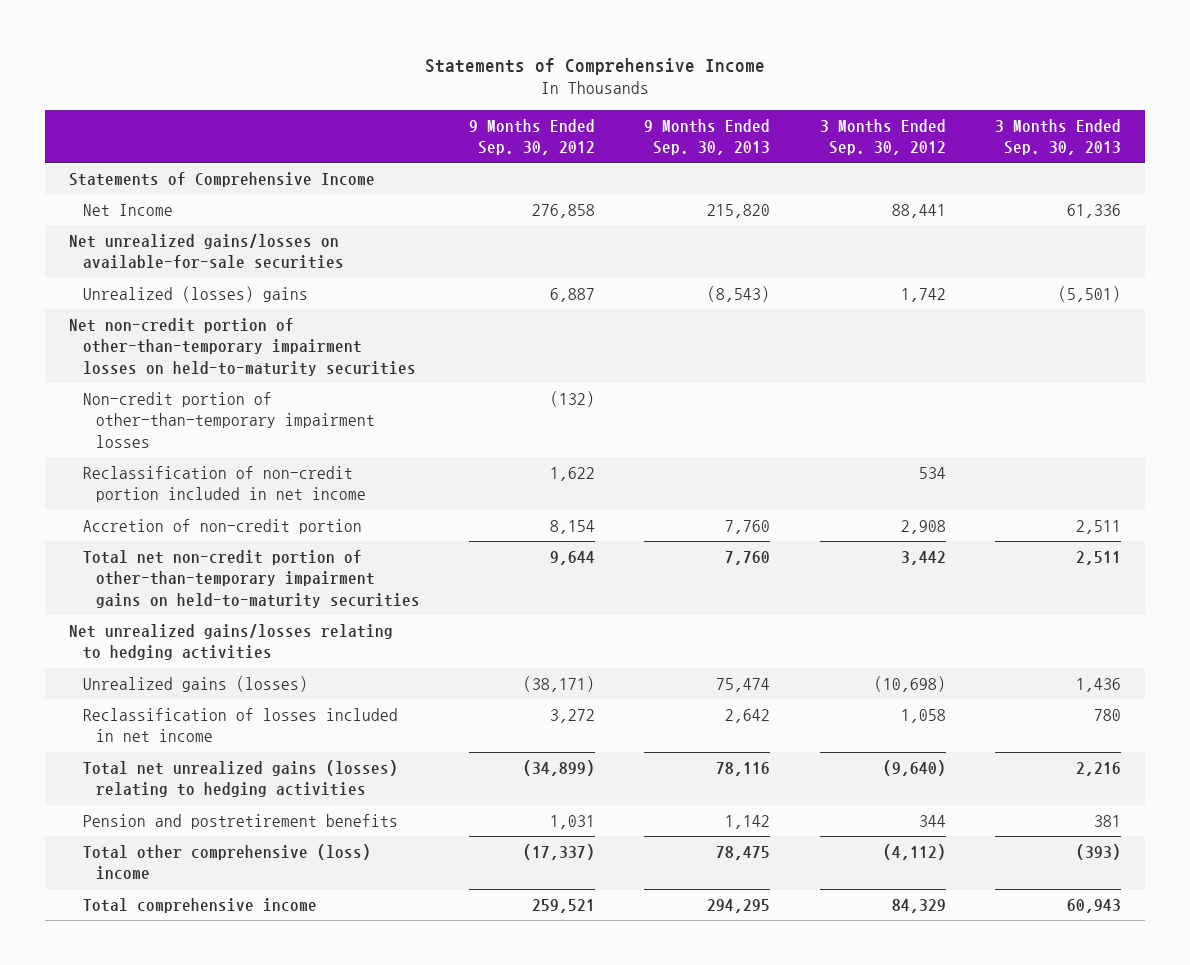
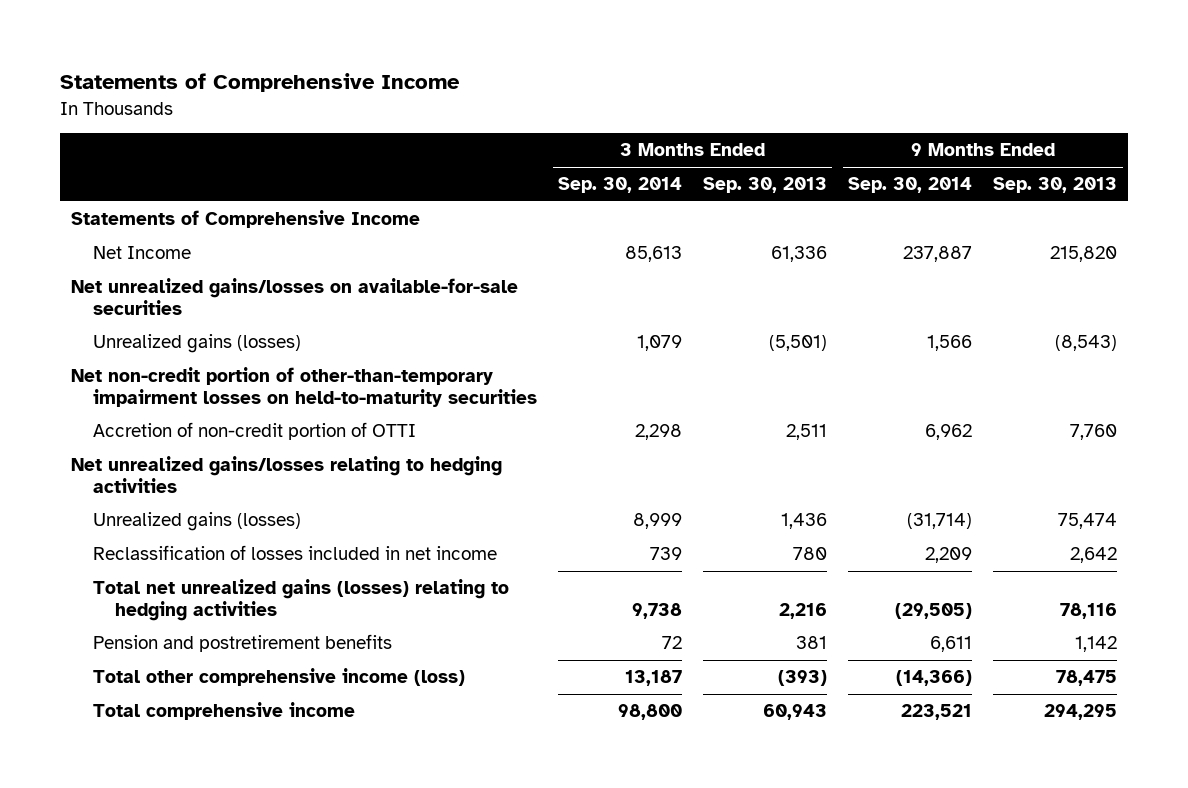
- | 9 Months Ended Sep. 30, 2012 | 9 Months Ended Sep. 30, 2013 | 3 Months Ended Sep. 30, 2012 | 3 Months Ended Sep. 30, 2013
+ | 3 Months Ended Sep. 30, 2014 | 3 Months Ended Sep. 30, 2013 | 9 Months Ended Sep. 30, 2014 | 9 Months Ended Sep. 30, 2013
- Unrealized (losses) gains | 6,887 | (8,543) | 1,742 | (5,501)
+ Unrealized gains (losses) | 1,079 | (5,501) | 1,566 | (8,543)
- Non-credit portion of other-than-temporary impairment losses | (132) | | |
- Reclassification of non-credit portion included in net income | 1,622 | | 534 |
- Accretion of non-credit portion | 8,154 | 7,760 | 2,908 | 2,511
- Total net non-credit portion of other-than-temporary impairment gains on held-to-maturity securities | 9,644 | 7,760 | 3,442 | 2,511
+ Accretion of non-credit portion of OTTI | 2,298 | 2,511 | 6,962 | 7,760
- Total other comprehensive (loss) income | (17,337) | 78,475 | (4,112) | (393)
+ Total other comprehensive income (loss) | 13,187 | (393) | (14,366) | 78,475

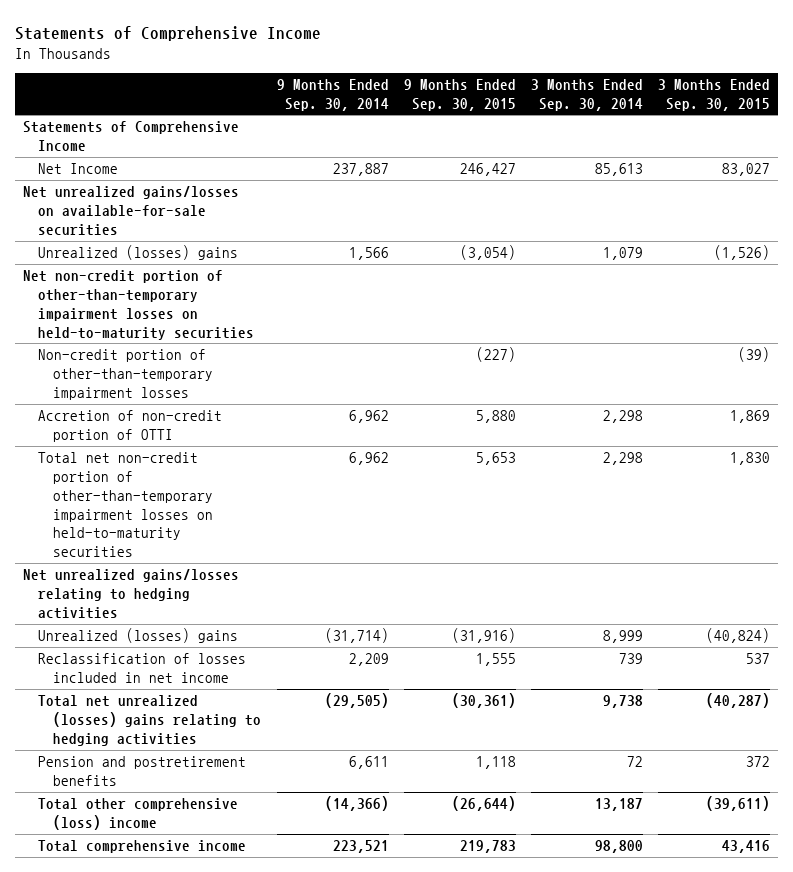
- | 3 Months Ended Sep. 30, 2014 | 3 Months Ended Sep. 30, 2013 | 9 Months Ended Sep. 30, 2014 | 9 Months Ended Sep. 30, 2013
+ | 9 Months Ended Sep. 30, 2014 | 9 Months Ended Sep. 30, 2015 | 3 Months Ended Sep. 30, 2014 | 3 Months Ended Sep. 30, 2015
- Unrealized gains (losses) | 1,079 | (5,501) | 1,566 | (8,543)
+ Unrealized (losses) gains | 1,566 | (3,054) | 1,079 | (1,526)
+ Non-credit portion of other-than-temporary impairment losses | | (227) | | (39)
+ Total net non-credit portion of other-than-temporary impairment losses on held-to-maturity securities | 6,962 | 5,653 | 2,298 | 1,830
- Unrealized gains (losses) | 8,999 | 1,436 | (31,714) | 75,474
+ Unrealized (losses) gains | (31,714) | (31,916) | 8,999 | (40,824)
- Total net unrealized gains (losses) relating to hedging activities | 9,738 | 2,216 | (29,505) | 78,116
+ Total net unrealized (losses) gains relating to hedging activities | (29,505) | (30,361) | 9,738 | (40,287)
- Total other comprehensive income (loss) | 13,187 | (393) | (14,366) | 78,475
+ Total other comprehensive (loss) income | (14,366) | (26,644) | 13,187 | (39,611)

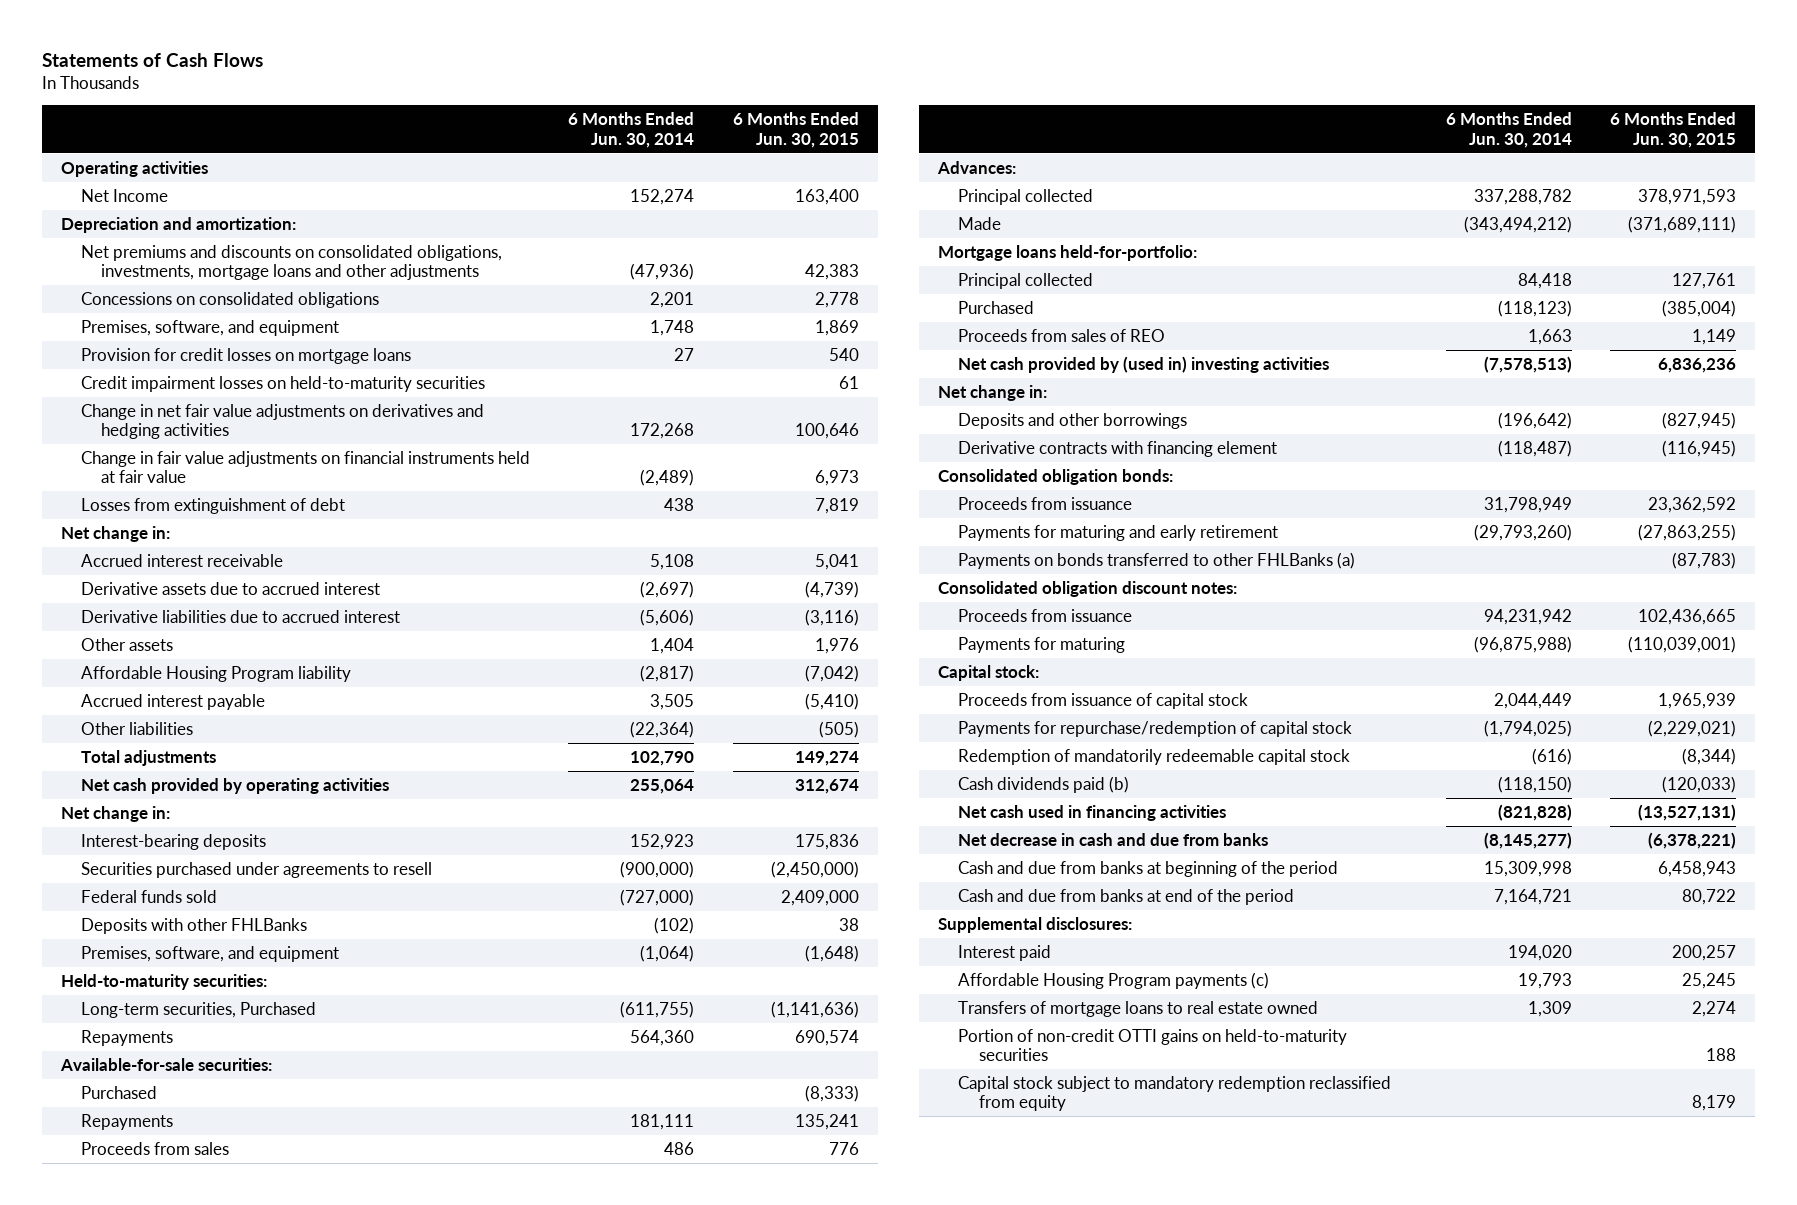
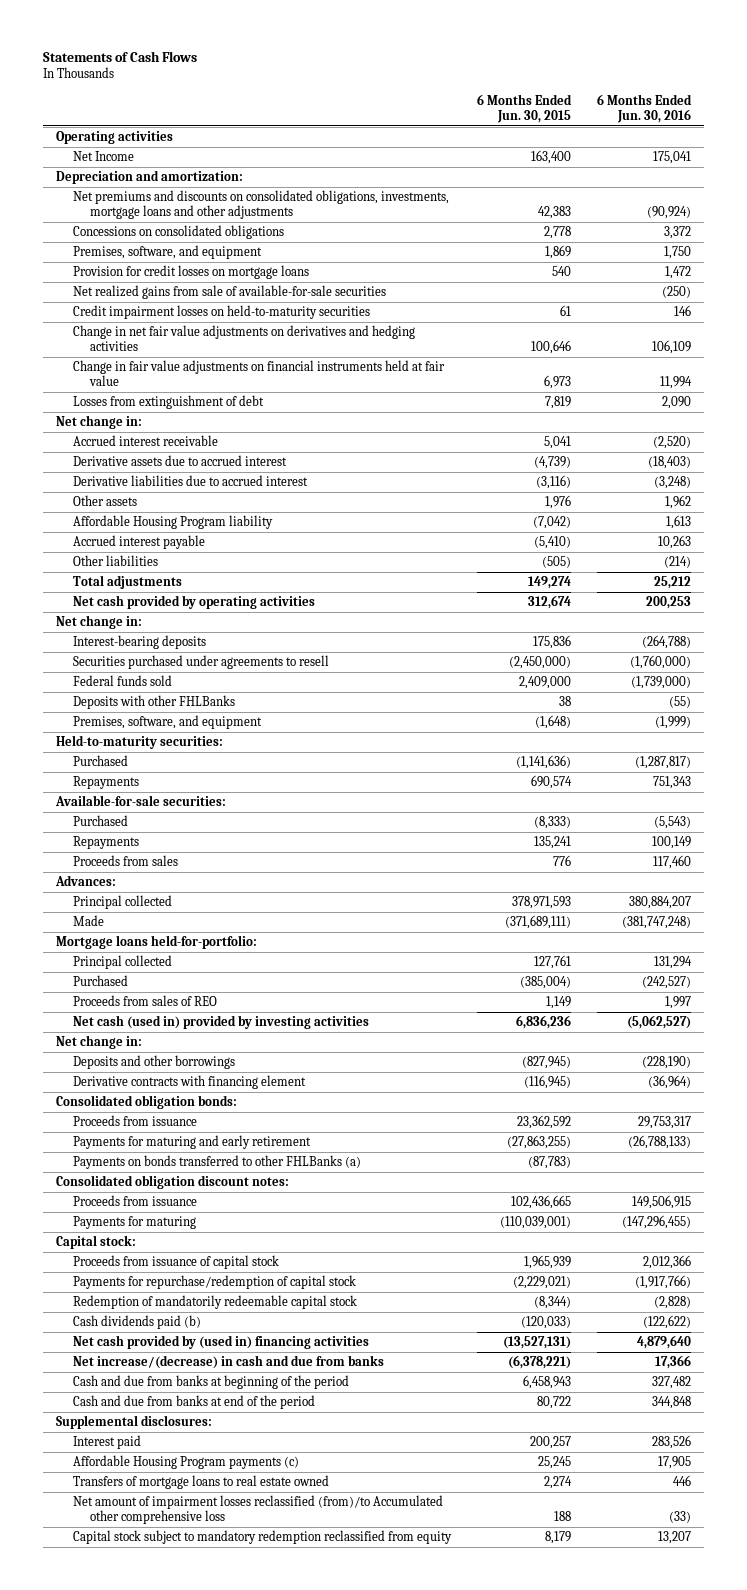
- | 6 Months Ended Jun. 30, 2014 | 6 Months Ended Jun. 30, 2015
+ | 6 Months Ended Jun. 30, 2015 | 6 Months Ended Jun. 30, 2016
+ Net realized gains from sale of available-for-sale securities | | (250)
- Long-term securities, Purchased | (611,755) | (1,141,636)
+ Purchased | (1,141,636) | (1,287,817)
- Net cash provided by (used in) investing activities | (7,578,513) | 6,836,236
+ Net cash (used in) provided by investing activities | 6,836,236 | (5,062,527)
- Net cash used in financing activities | (821,828) | (13,527,131)
- Net decrease in cash and due from banks | (8,145,277) | (6,378,221)
+ Net cash provided by (used in) financing activities | (13,527,131) | 4,879,640
+ Net increase/(decrease) in cash and due from banks | (6,378,221) | 17,366
- Portion of non-credit OTTI gains on held-to-maturity securities | | 188
+ Net amount of impairment losses reclassified (from)/to Accumulated other comprehensive loss | 188 | (33)

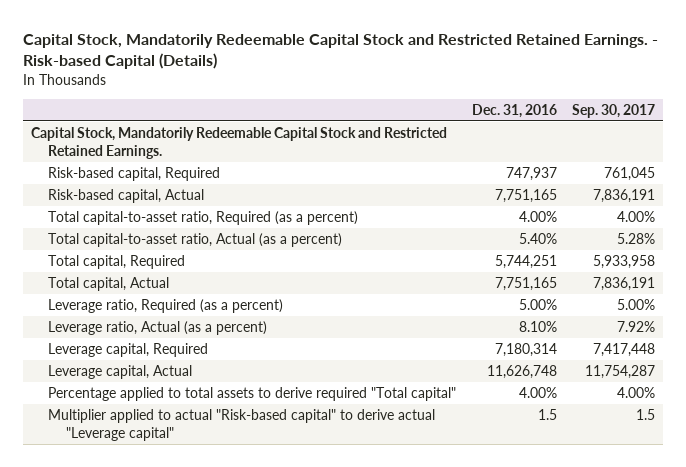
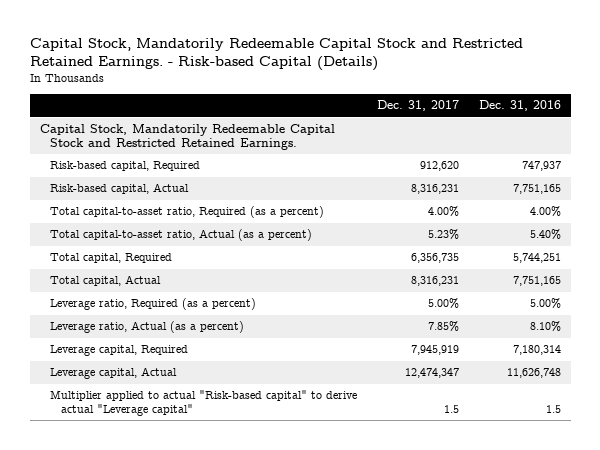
- | Dec. 31, 2016 | Sep. 30, 2017
+ | Dec. 31, 2017 | Dec. 31, 2016
- Percentage applied to total assets to derive required "Total capital" | 4.00% | 4.00%

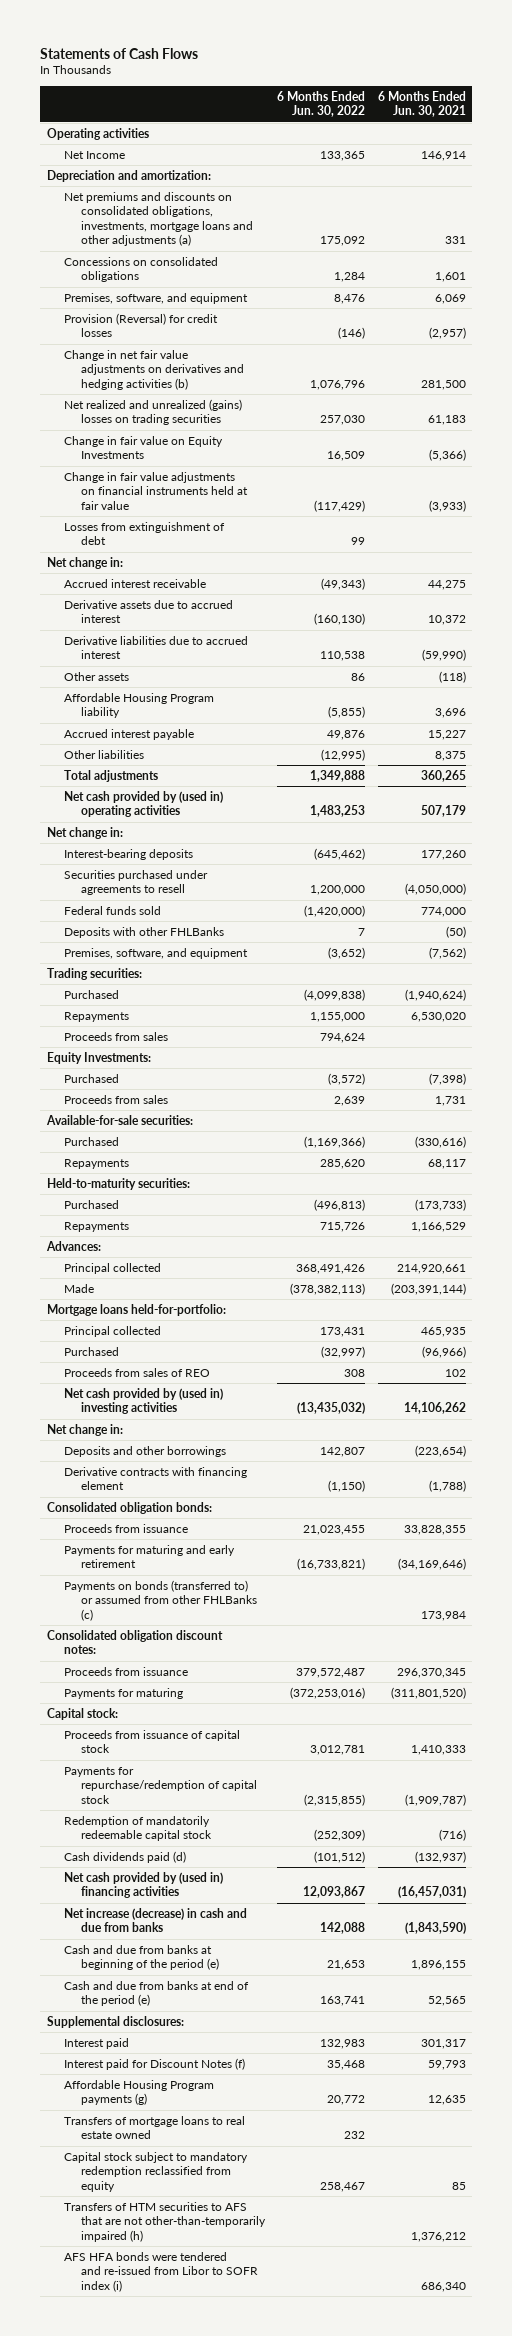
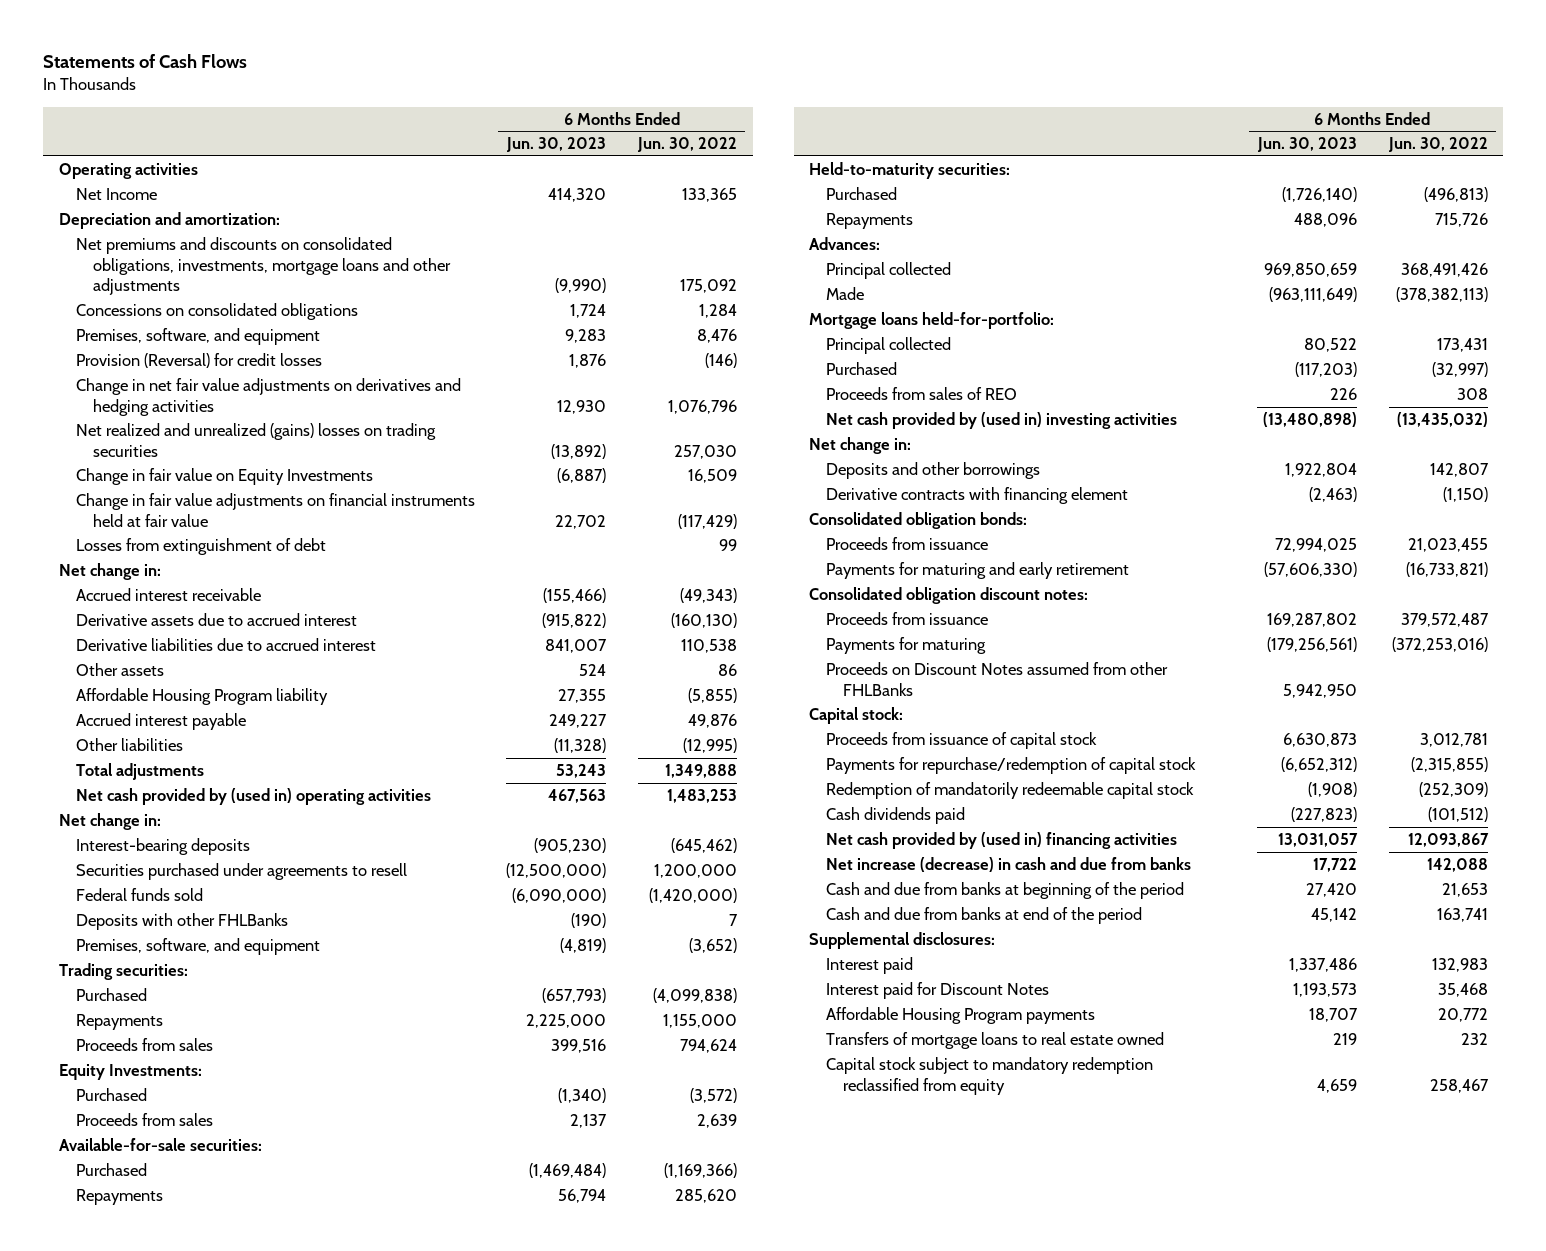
- | 6 Months Ended Jun. 30, 2022 | 6 Months Ended Jun. 30, 2021
+ | 6 Months Ended Jun. 30, 2023 | 6 Months Ended Jun. 30, 2022
- Net premiums and discounts on consolidated obligations, investments, mortgage loans and other adjustments (a) | 175,092 | 331
+ Net premiums and discounts on consolidated obligations, investments, mortgage loans and other adjustments | (9,990) | 175,092
- Change in net fair value adjustments on derivatives and hedging activities (b) | 1,076,796 | 281,500
+ Change in net fair value adjustments on derivatives and hedging activities | 12,930 | 1,076,796
- Payments on bonds (transferred to) or assumed from other FHLBanks (c) | | 173,984
+ Proceeds on Discount Notes assumed from other FHLBanks | 5,942,950 |
- Cash dividends paid (d) | (101,512) | (132,937)
+ Cash dividends paid | (227,823) | (101,512)
- Cash and due from banks at beginning of the period (e) | 21,653 | 1,896,155
- Cash and due from banks at end of the period (e) | 163,741 | 52,565
+ Cash and due from banks at beginning of the period | 27,420 | 21,653
+ Cash and due from banks at end of the period | 45,142 | 163,741
- Interest paid for Discount Notes (f) | 35,468 | 59,793
- Affordable Housing Program payments (g) | 20,772 | 12,635
+ Interest paid for Discount Notes | 1,193,573 | 35,468
+ Affordable Housing Program payments | 18,707 | 20,772
- Transfers of HTM securities to AFS that are not other-than-temporarily impaired (h) | | 1,376,212
- AFS HFA bonds were tendered and re-issued from Libor to SOFR index (i) | | 686,340

